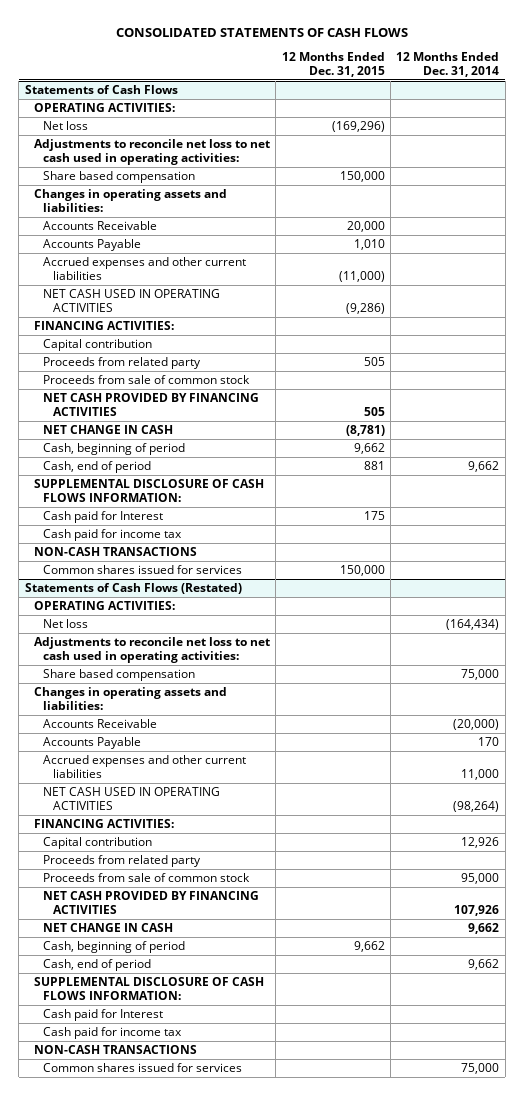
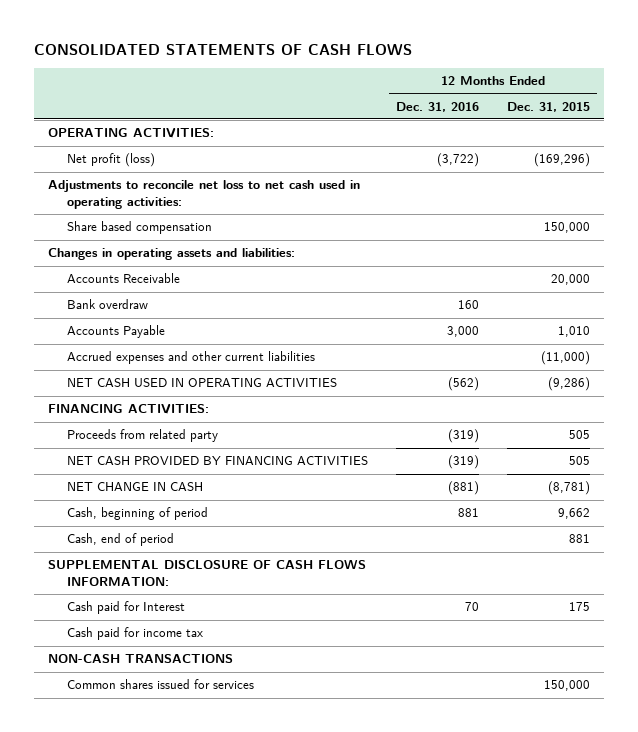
- | 12 Months Ended Dec. 31, 2015 | 12 Months Ended Dec. 31, 2014
+ | 12 Months Ended Dec. 31, 2016 | 12 Months Ended Dec. 31, 2015
- Statements of Cash Flows
- Net loss | (169,296) |
+ Net profit (loss) | (3,722) | (169,296)
+ Bank overdraw | 160 |
- Capital contribution
- Proceeds from sale of common stock
- Statements of Cash Flows (Restated)
- OPERATING ACTIVITIES:
- Net loss | | (164,434)
- Adjustments to reconcile net loss to net cash used in operating activities:
- Share based compensation | | 75,000
- Changes in operating assets and liabilities:
- Accounts Receivable | | (20,000)
- Accounts Payable | | 170
- Accrued expenses and other current liabilities | | 11,000
- NET CASH USED IN OPERATING ACTIVITIES | | (98,264)
- FINANCING ACTIVITIES:
- Capital contribution | | 12,926
- Proceeds from related party
- Proceeds from sale of common stock | | 95,000
- NET CASH PROVIDED BY FINANCING ACTIVITIES | | 107,926
- NET CHANGE IN CASH | | 9,662
- Cash, beginning of period | 9,662 |
- Cash, end of period | | 9,662
- SUPPLEMENTAL DISCLOSURE OF CASH FLOWS INFORMATION:
- Cash paid for Interest
- Cash paid for income tax
- NON-CASH TRANSACTIONS
- Common shares issued for services | | 75,000

